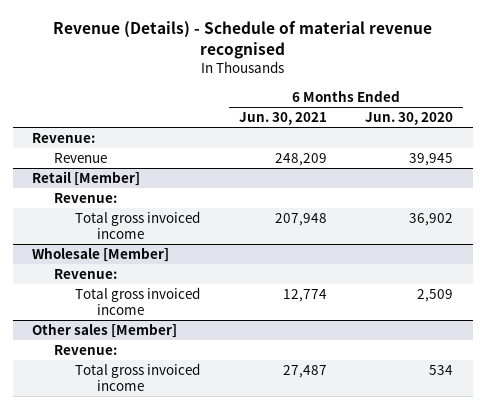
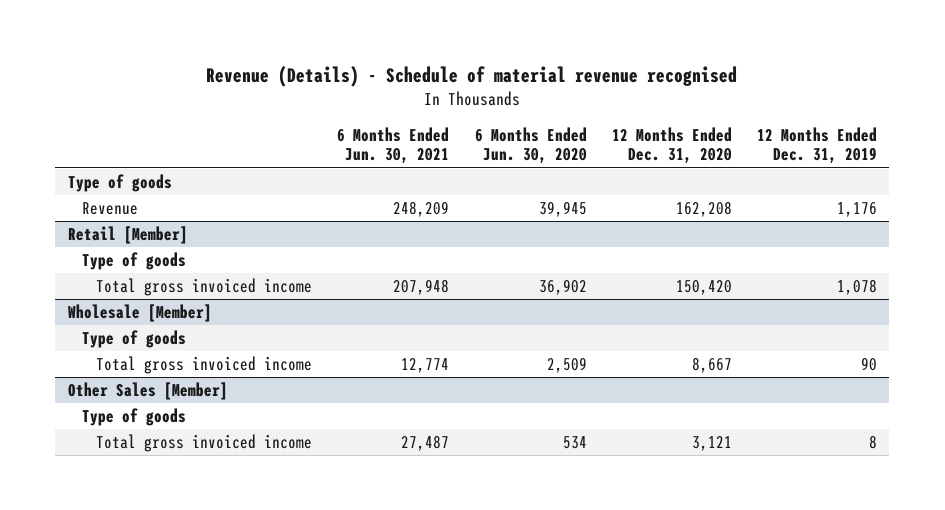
- | 6 Months Ended Jun. 30, 2021 | 6 Months Ended Jun. 30, 2020
+ | 6 Months Ended Jun. 30, 2021 | 6 Months Ended Jun. 30, 2020 | 12 Months Ended Dec. 31, 2020 | 12 Months Ended Dec. 31, 2019
- Revenue:
+ Type of goods
@ Retail [Member]
- Revenue:
+ Type of goods
@ Wholesale [Member]
- Revenue:
+ Type of goods
- Other sales [Member]
- Revenue:
+ Other Sales [Member]
+ Type of goods

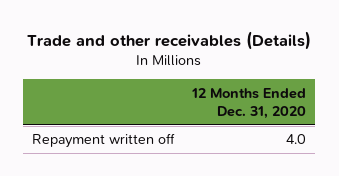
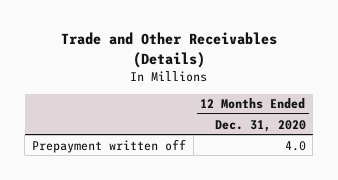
- Trade and other receivables (Details)
+ Trade and Other Receivables (Details)
- Repayment written off | 4.0
+ Prepayment written off | 4.0

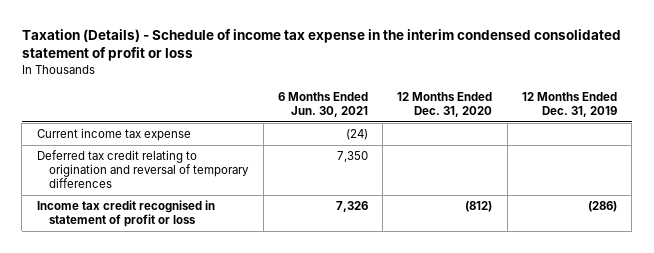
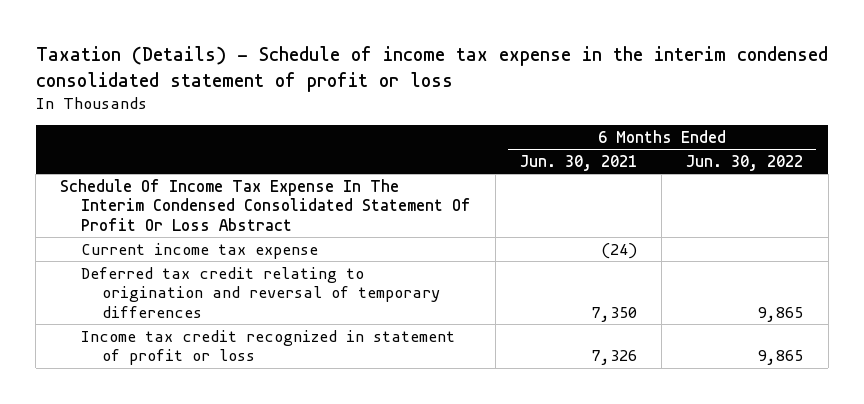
- | 6 Months Ended Jun. 30, 2021 | 12 Months Ended Dec. 31, 2020 | 12 Months Ended Dec. 31, 2019
+ | 6 Months Ended Jun. 30, 2021 | 6 Months Ended Jun. 30, 2022
+ Schedule Of Income Tax Expense In The Interim Condensed Consolidated Statement Of Profit Or Loss Abstract
- Income tax credit recognised in statement of profit or loss | 7,326 | (812) | (286)
+ Income tax credit recognized in statement of profit or loss | 7,326 | 9,865

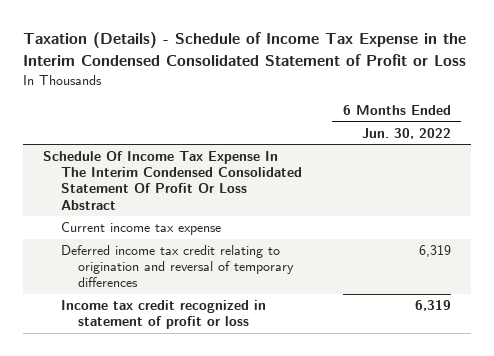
- Taxation (Details) - Schedule of income tax expense in the interim condensed consolidated statement of profit or loss
+ Taxation (Details) - Schedule of Income Tax Expense in the Interim Condensed Consolidated Statement of Profit or Loss
- | 6 Months Ended Jun. 30, 2021 | 6 Months Ended Jun. 30, 2022
+ | 6 Months Ended Jun. 30, 2022
- Deferred tax credit relating to origination and reversal of temporary differences | 7,350 | 9,865
- Income tax credit recognized in statement of profit or loss | 7,326 | 9,865
+ Deferred income tax credit relating to origination and reversal of temporary differences | 6,319
+ Income tax credit recognized in statement of profit or loss | 6,319

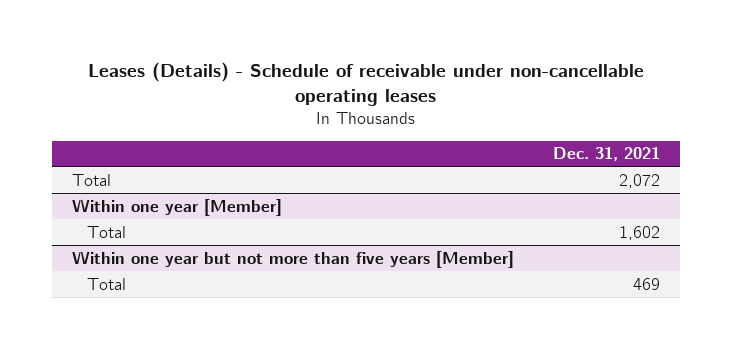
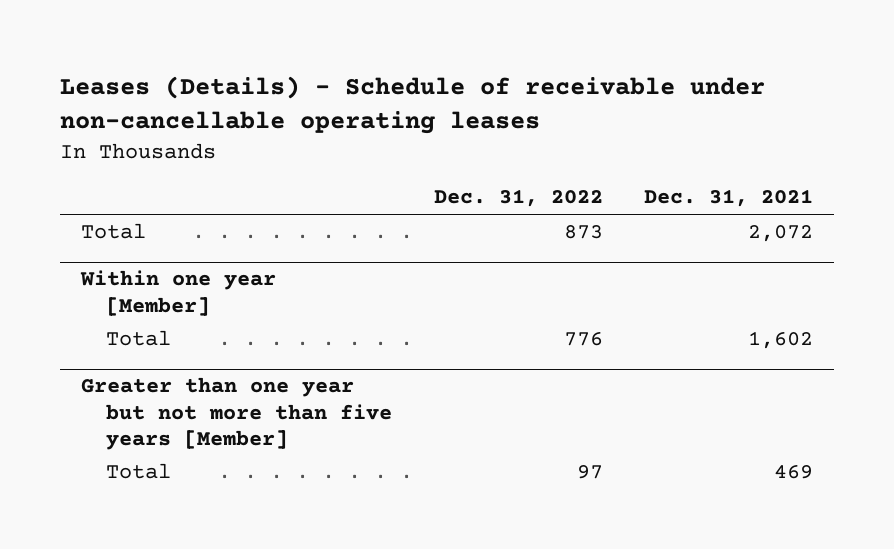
- | Dec. 31, 2021
+ | Dec. 31, 2022 | Dec. 31, 2021
- Within one year but not more than five years [Member]
+ Greater than one year but not more than five years [Member]

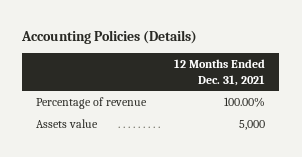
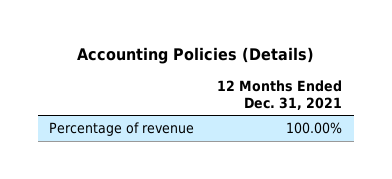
- Assets value | 5,000

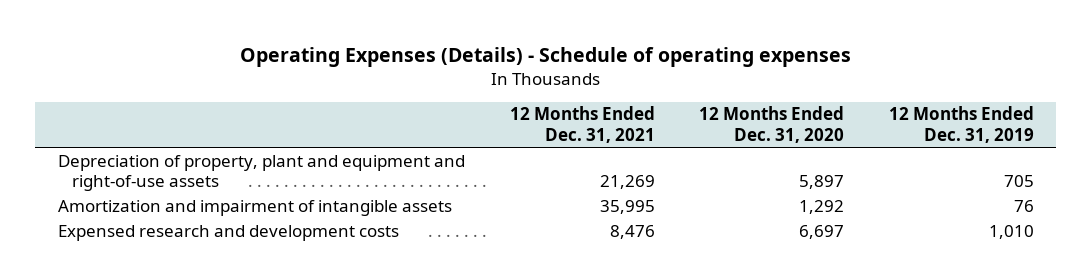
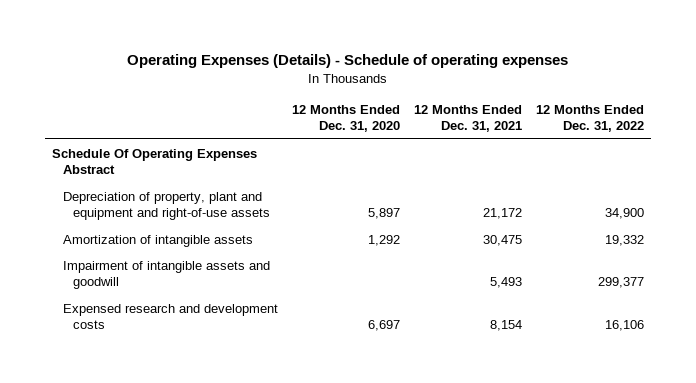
- | 12 Months Ended Dec. 31, 2021 | 12 Months Ended Dec. 31, 2020 | 12 Months Ended Dec. 31, 2019
+ | 12 Months Ended Dec. 31, 2020 | 12 Months Ended Dec. 31, 2021 | 12 Months Ended Dec. 31, 2022
- Depreciation of property, plant and equipment and right-of-use assets | 21,269 | 5,897 | 705
- Amortization and impairment of intangible assets | 35,995 | 1,292 | 76
- Expensed research and development costs | 8,476 | 6,697 | 1,010
+ Schedule Of Operating Expenses Abstract
+ Depreciation of property, plant and equipment and right-of-use assets | 5,897 | 21,172 | 34,900
+ Amortization of intangible assets | 1,292 | 30,475 | 19,332
+ Impairment of intangible assets and goodwill | | 5,493 | 299,377
+ Expensed research and development costs | 6,697 | 8,154 | 16,106

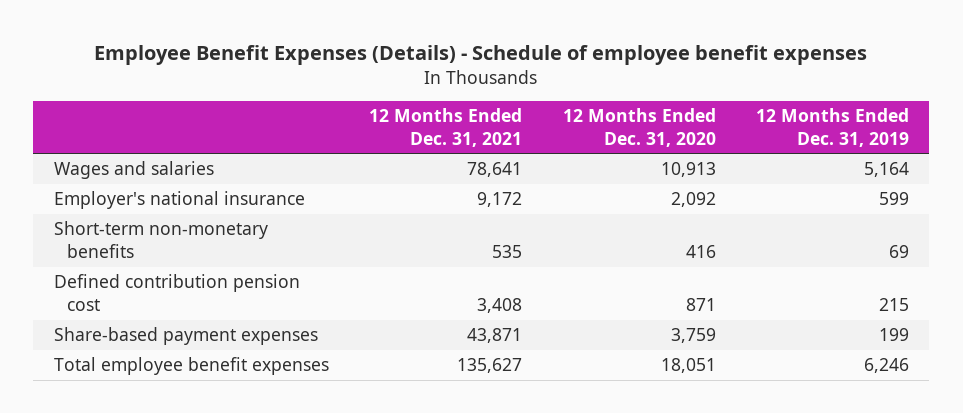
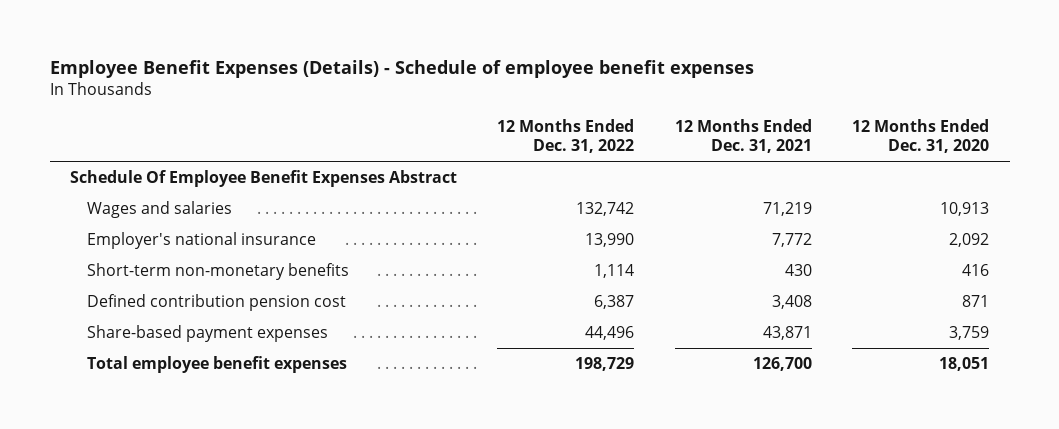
- | 12 Months Ended Dec. 31, 2021 | 12 Months Ended Dec. 31, 2020 | 12 Months Ended Dec. 31, 2019
+ | 12 Months Ended Dec. 31, 2022 | 12 Months Ended Dec. 31, 2021 | 12 Months Ended Dec. 31, 2020
- Wages and salaries | 78,641 | 10,913 | 5,164
- Employer's national insurance | 9,172 | 2,092 | 599
- Short-term non-monetary benefits | 535 | 416 | 69
+ Schedule Of Employee Benefit Expenses Abstract
+ Wages and salaries | 132,742 | 71,219 | 10,913
+ Employer's national insurance | 13,990 | 7,772 | 2,092
+ Short-term non-monetary benefits | 1,114 | 430 | 416
- Total employee benefit expenses | 135,627 | 18,051 | 6,246
+ Total employee benefit expenses | 198,729 | 126,700 | 18,051

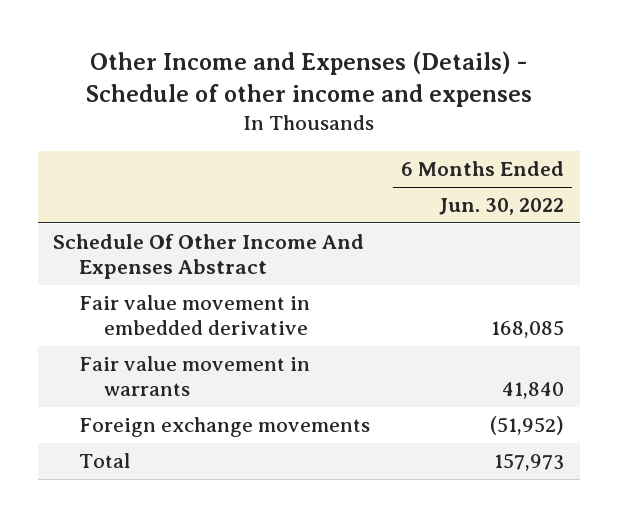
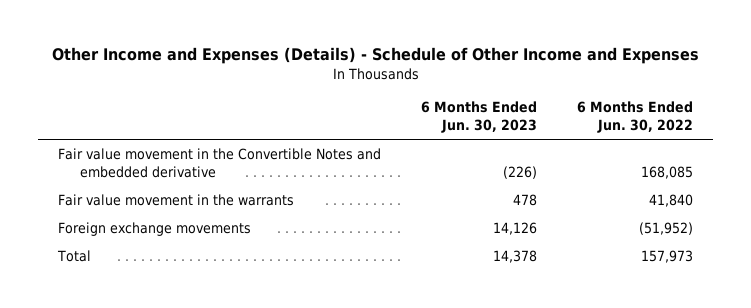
- Other Income and Expenses (Details) - Schedule of other income and expenses
+ Other Income and Expenses (Details) - Schedule of Other Income and Expenses
- | 6 Months Ended Jun. 30, 2022
+ | 6 Months Ended Jun. 30, 2023 | 6 Months Ended Jun. 30, 2022
- Schedule Of Other Income And Expenses Abstract
- Fair value movement in embedded derivative | 168,085
- Fair value movement in warrants | 41,840
+ Fair value movement in the Convertible Notes and embedded derivative | (226) | 168,085
+ Fair value movement in the warrants | 478 | 41,840

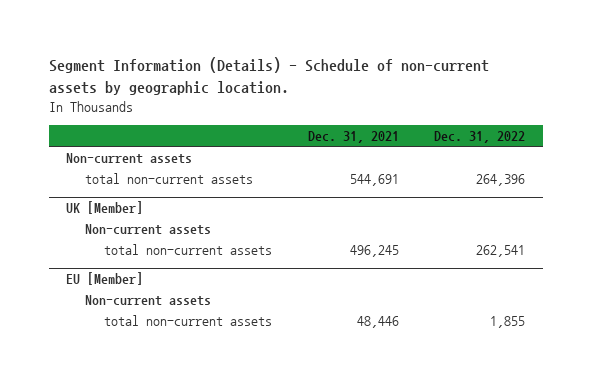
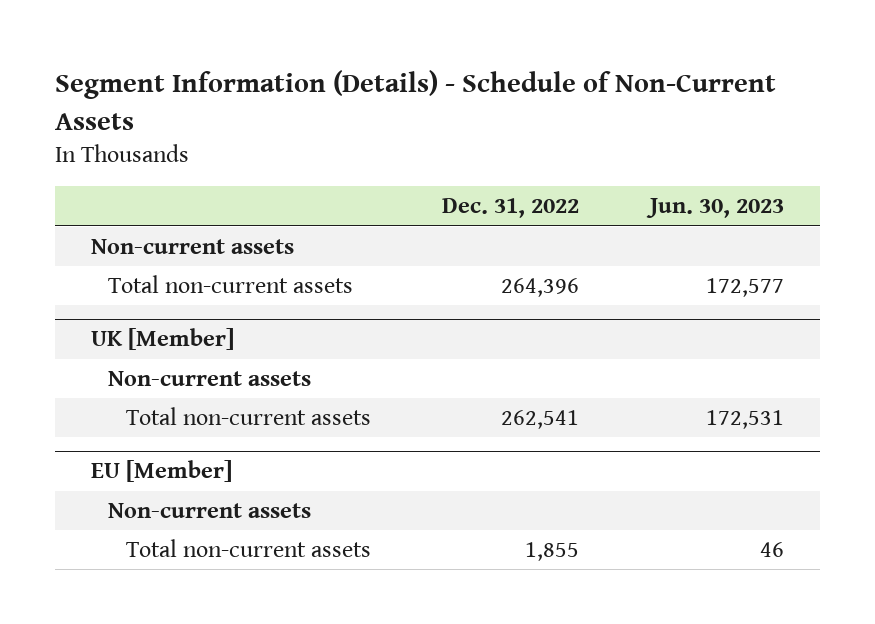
- Segment Information (Details) - Schedule of non-current assets by geographic location.
+ Segment Information (Details) - Schedule of Non-Current Assets
- | Dec. 31, 2021 | Dec. 31, 2022
+ | Dec. 31, 2022 | Jun. 30, 2023
- total non-current assets | 544,691 | 264,396
+ Total non-current assets | 264,396 | 172,577
@ UK [Member]
- total non-current assets | 496,245 | 262,541
+ Total non-current assets | 262,541 | 172,531
@ EU [Member]
- total non-current assets | 48,446 | 1,855
+ Total non-current assets | 1,855 | 46

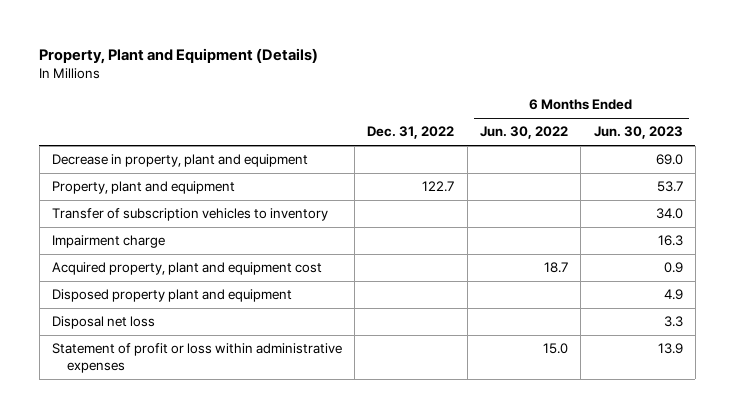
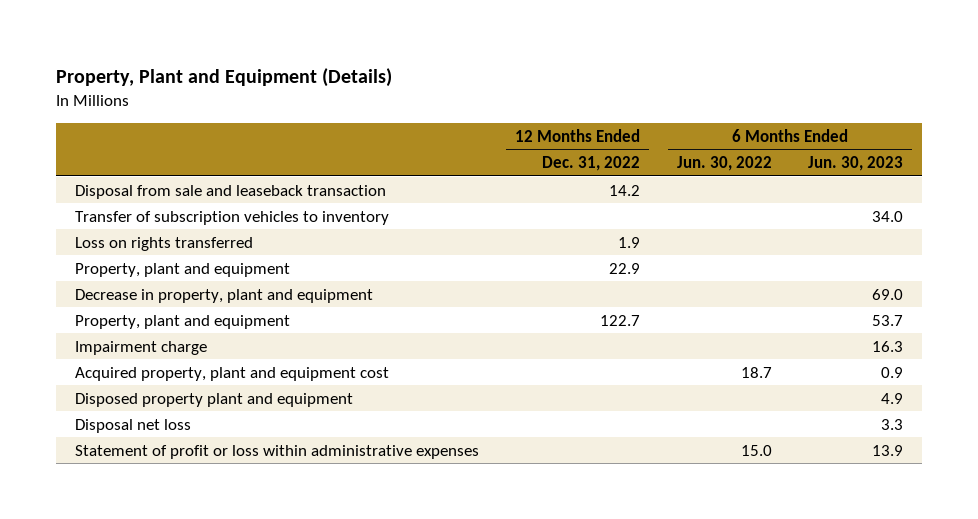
- | Dec. 31, 2022 | 6 Months Ended Jun. 30, 2022 | 6 Months Ended Jun. 30, 2023
+ | 12 Months Ended Dec. 31, 2022 | 6 Months Ended Jun. 30, 2022 | 6 Months Ended Jun. 30, 2023
+ Disposal from sale and leaseback transaction | 14.2 | |
moved up: Transfer of subscription vehicles to inventory | | | 34.0
+ Loss on rights transferred | 1.9 | |
+ Property, plant and equipment | 22.9 | |

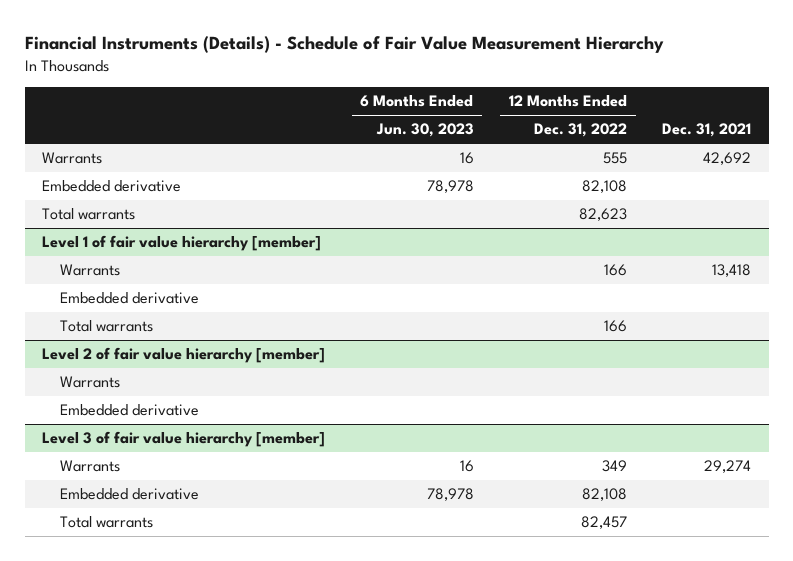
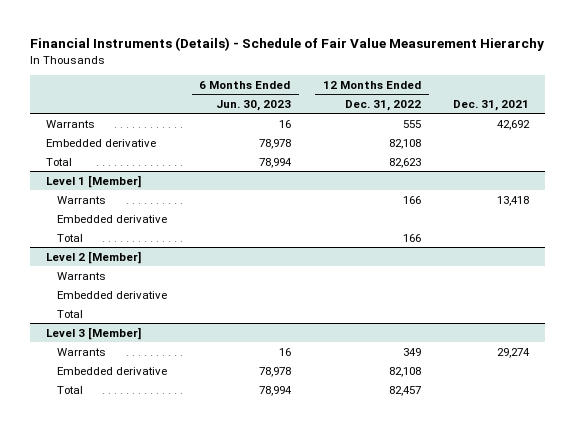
- Total warrants | | 82,623 |
- Level 1 of fair value hierarchy [member]
+ Total | 78,994 | 82,623 |
+ Level 1 [Member]
- Total warrants | | 166 |
- Level 2 of fair value hierarchy [member]
+ Total | | 166 |
+ Level 2 [Member]
- Level 3 of fair value hierarchy [member]
+ Total
+ Level 3 [Member]
- Total warrants | | 82,457 |
+ Total | 78,994 | 82,457 |

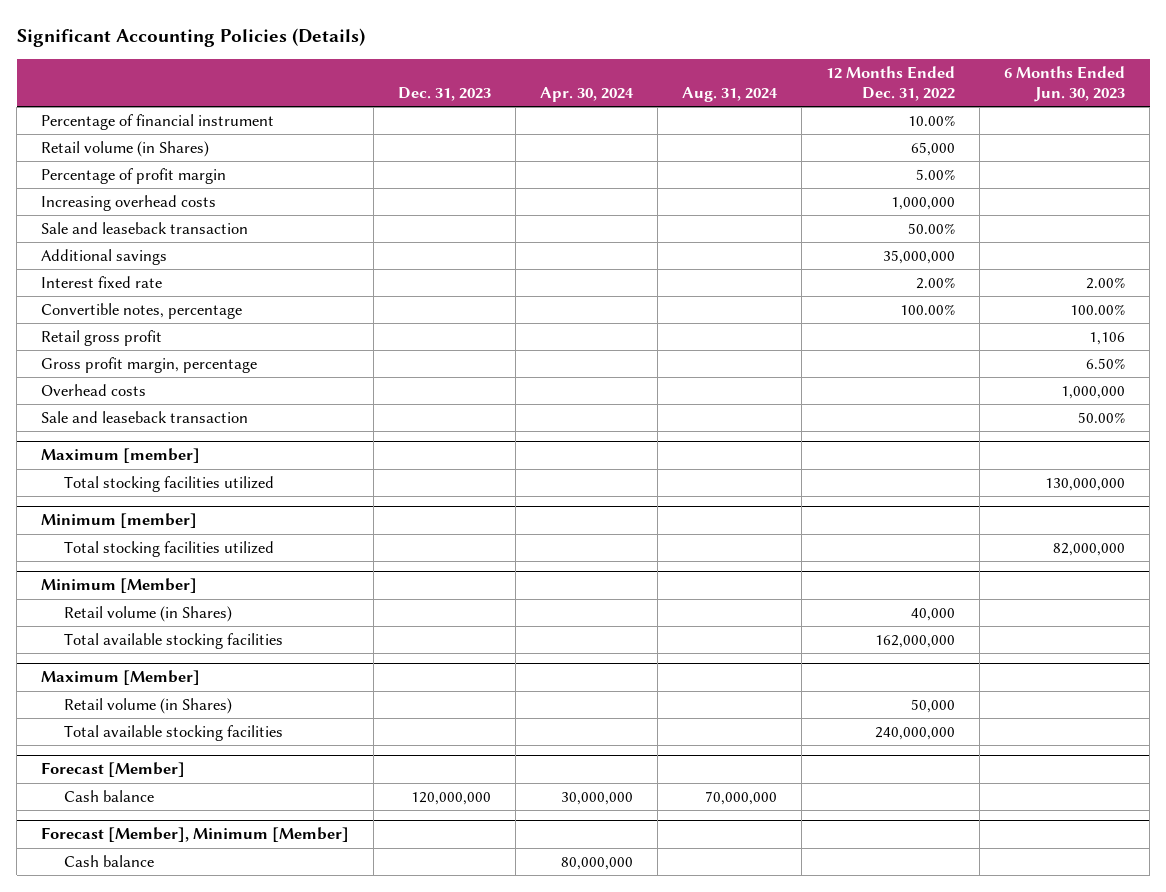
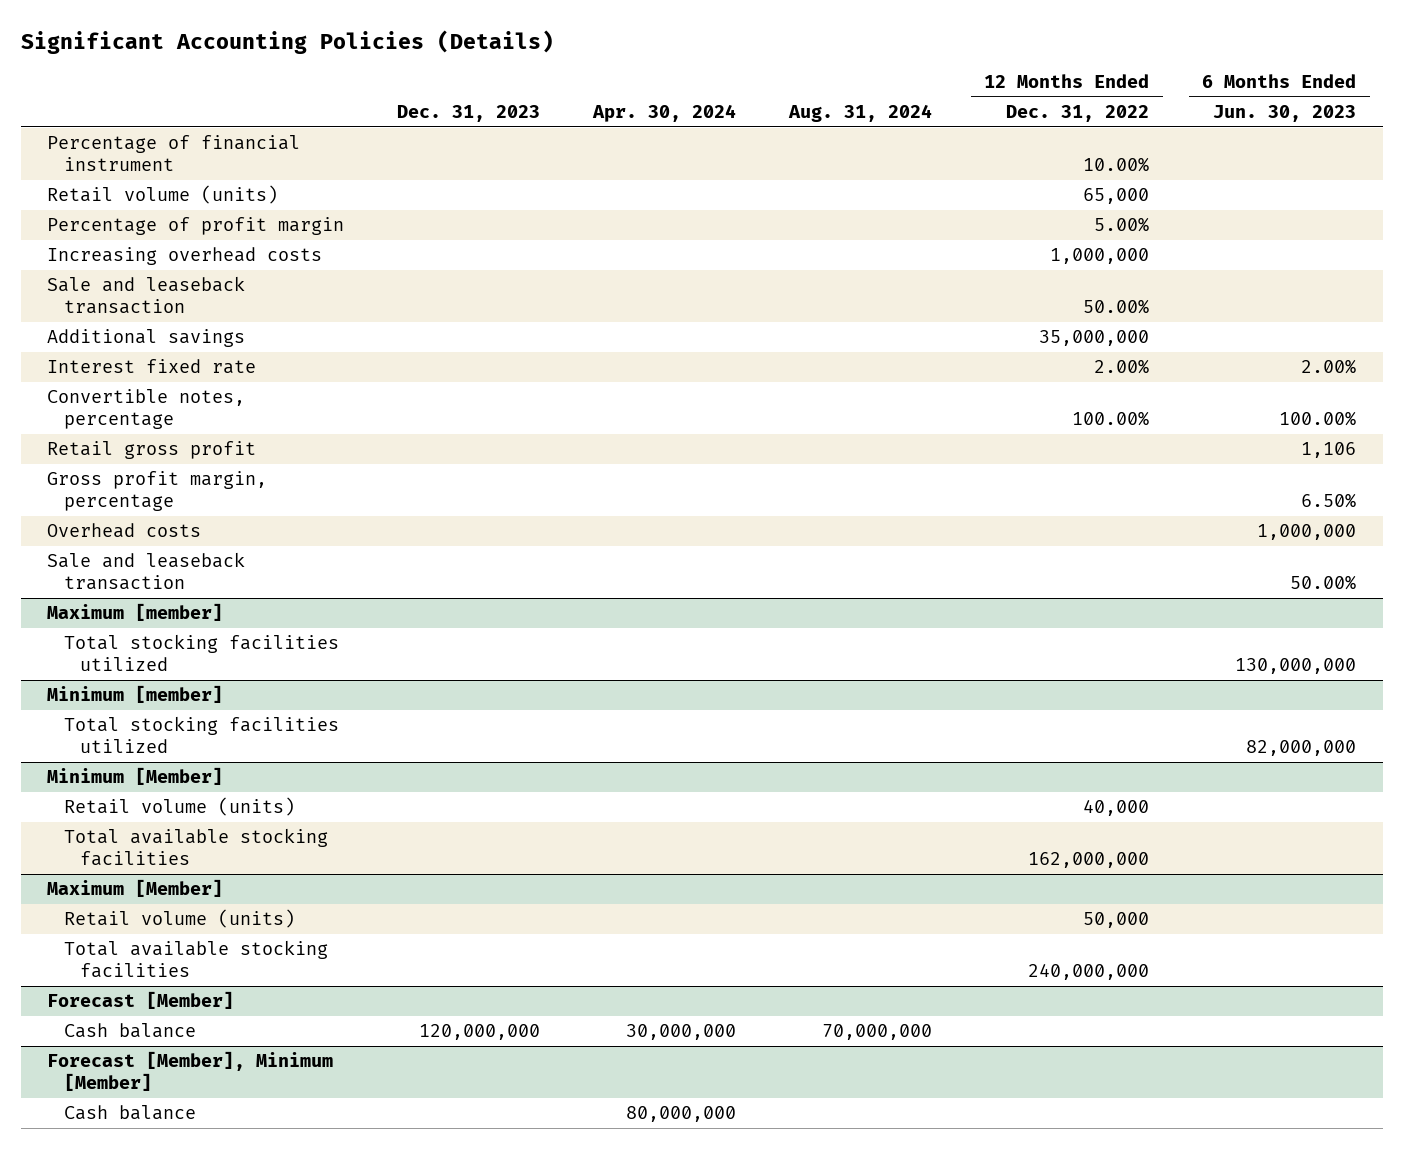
- Retail volume (in Shares) | | | | 65,000 |
+ Retail volume (units) | | | | 65,000 |
@ Minimum [Member]
- Retail volume (in Shares) | | | | 40,000 |
+ Retail volume (units) | | | | 40,000 |
@ Maximum [Member]
- Retail volume (in Shares) | | | | 50,000 |
+ Retail volume (units) | | | | 50,000 |

